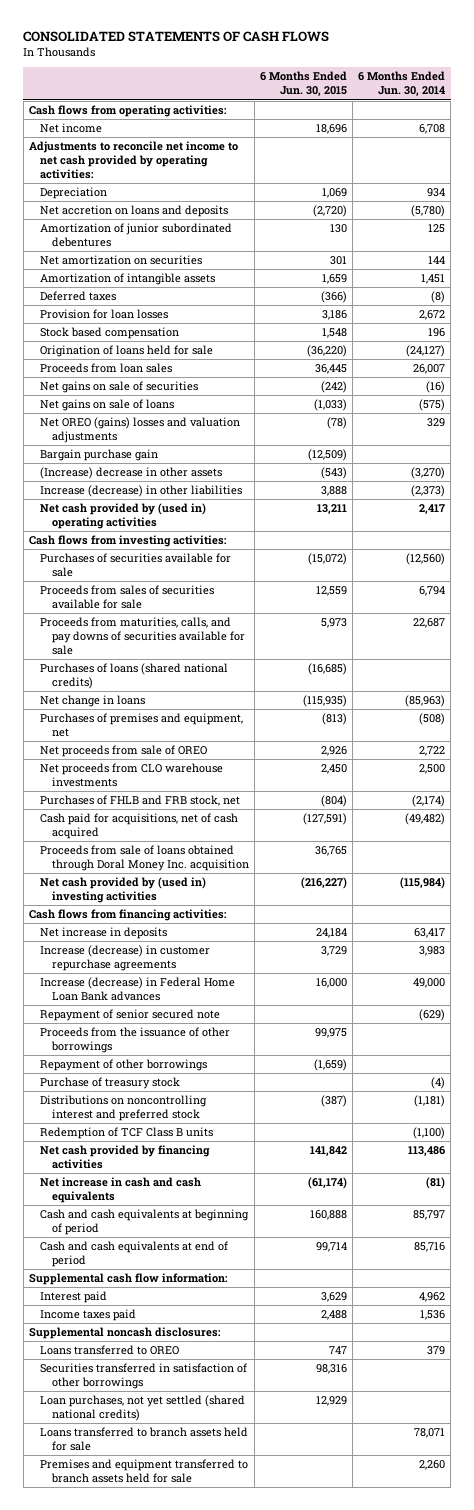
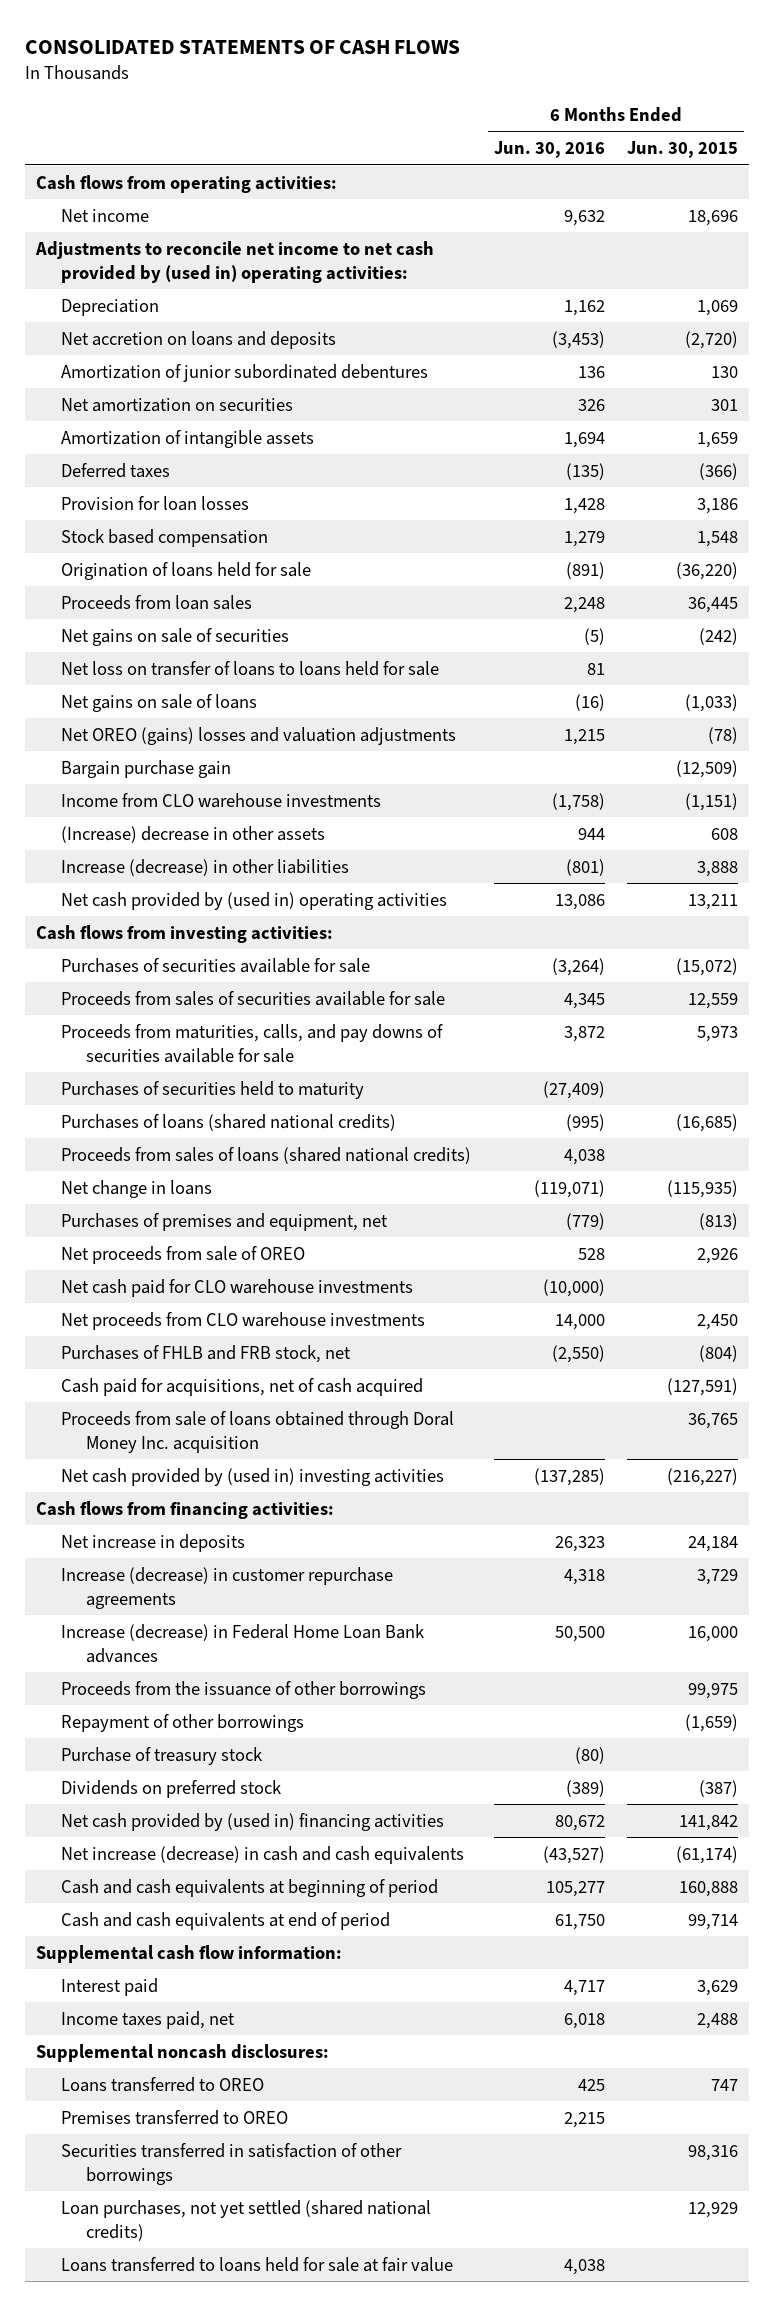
- | 6 Months Ended Jun. 30, 2015 | 6 Months Ended Jun. 30, 2014
+ | 6 Months Ended Jun. 30, 2016 | 6 Months Ended Jun. 30, 2015
- Adjustments to reconcile net income to net cash provided by operating activities:
+ Adjustments to reconcile net income to net cash provided by (used in) operating activities:
+ Net loss on transfer of loans to loans held for sale | 81 |
- (Increase) decrease in other assets | (543) | (3,270)
+ Income from CLO warehouse investments | (1,758) | (1,151)
+ (Increase) decrease in other assets | 944 | 608
+ Purchases of securities held to maturity | (27,409) |
+ Proceeds from sales of loans (shared national credits) | 4,038 |
+ Net cash paid for CLO warehouse investments | (10,000) |
- Repayment of senior secured note | | (629)
- Distributions on noncontrolling interest and preferred stock | (387) | (1,181)
- Redemption of TCF Class B units | | (1,100)
- Net cash provided by financing activities | 141,842 | 113,486
- Net increase in cash and cash equivalents | (61,174) | (81)
+ Dividends on preferred stock | (389) | (387)
+ Net cash provided by (used in) financing activities | 80,672 | 141,842
+ Net increase (decrease) in cash and cash equivalents | (43,527) | (61,174)
- Income taxes paid | 2,488 | 1,536
+ Income taxes paid, net | 6,018 | 2,488
+ Premises transferred to OREO | 2,215 |
- Loans transferred to branch assets held for sale | | 78,071
- Premises and equipment transferred to branch assets held for sale | | 2,260
+ Loans transferred to loans held for sale at fair value | 4,038 |

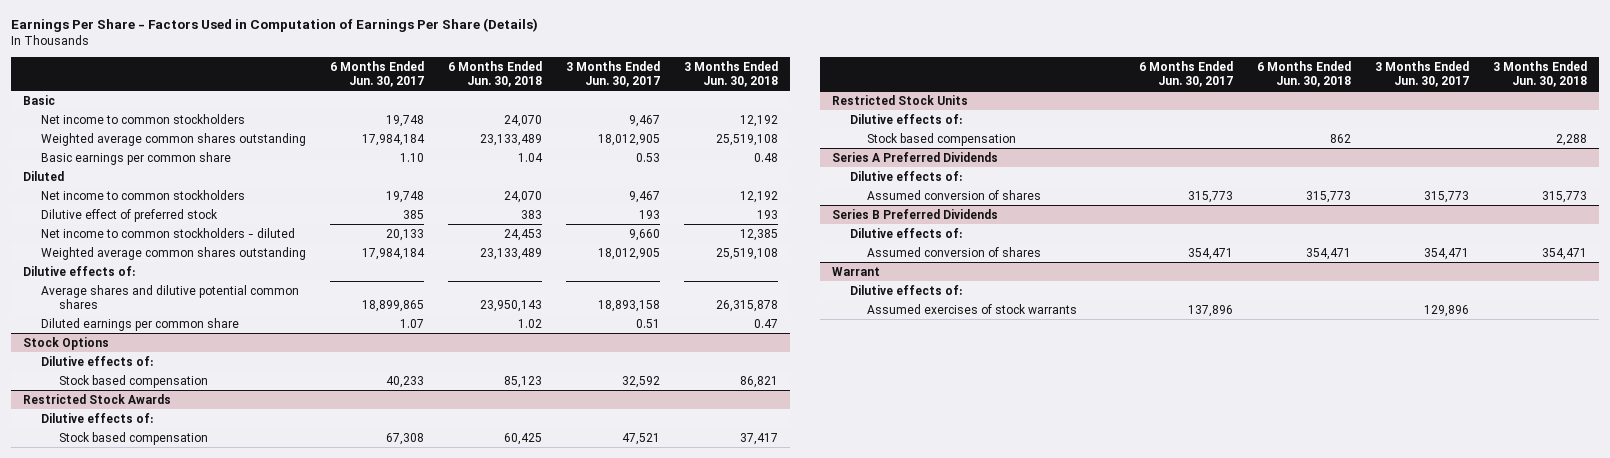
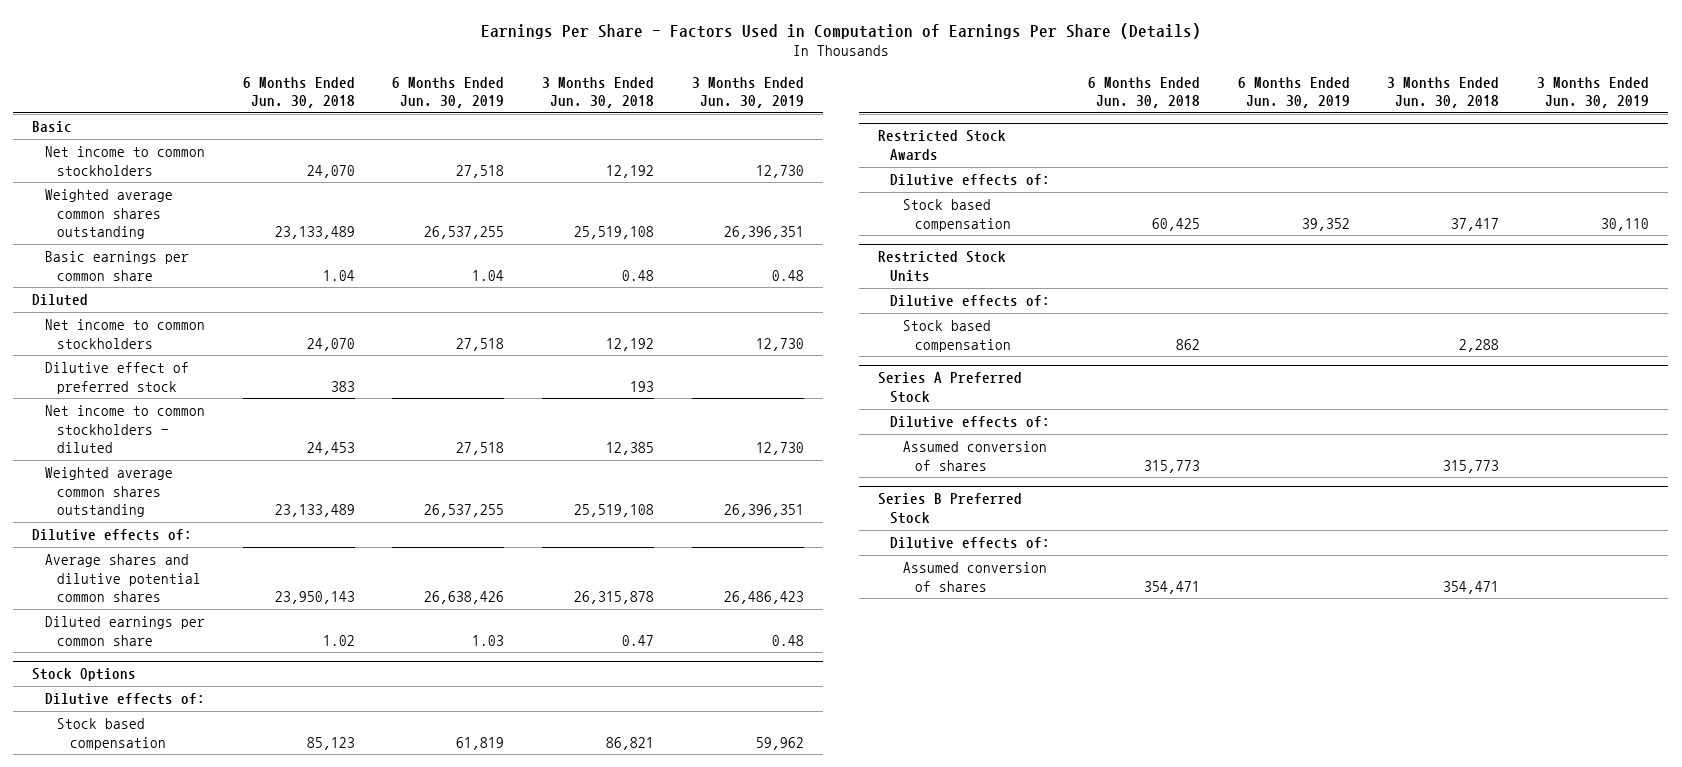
- | 6 Months Ended Jun. 30, 2017 | 6 Months Ended Jun. 30, 2018 | 3 Months Ended Jun. 30, 2017 | 3 Months Ended Jun. 30, 2018
+ | 6 Months Ended Jun. 30, 2018 | 6 Months Ended Jun. 30, 2019 | 3 Months Ended Jun. 30, 2018 | 3 Months Ended Jun. 30, 2019
- Series A Preferred Dividends
+ Series A Preferred Stock
- Series B Preferred Dividends
+ Series B Preferred Stock
- Warrant
- Dilutive effects of:
- Assumed exercises of stock warrants | 137,896 | | 129,896 |

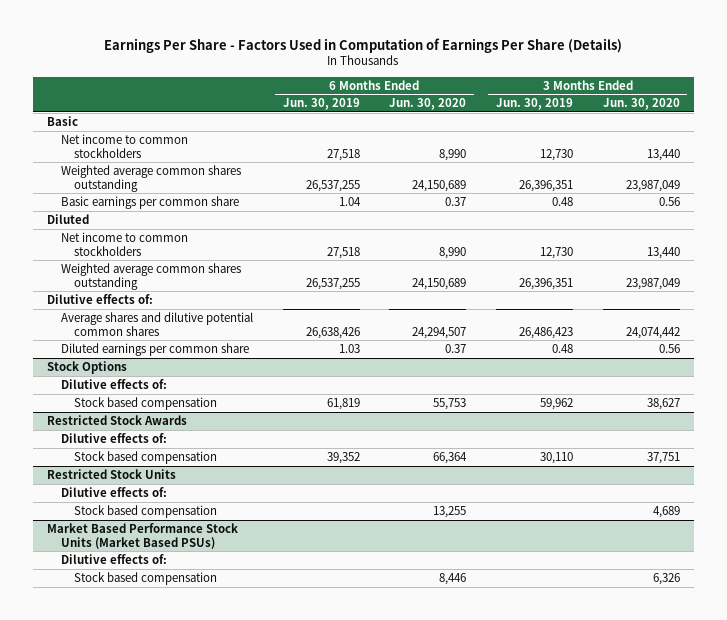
- | 6 Months Ended Jun. 30, 2018 | 6 Months Ended Jun. 30, 2019 | 3 Months Ended Jun. 30, 2018 | 3 Months Ended Jun. 30, 2019
+ | 6 Months Ended Jun. 30, 2019 | 6 Months Ended Jun. 30, 2020 | 3 Months Ended Jun. 30, 2019 | 3 Months Ended Jun. 30, 2020
- Dilutive effect of preferred stock | 383 | | 193 |
- Net income to common stockholders - diluted | 24,453 | 27,518 | 12,385 | 12,730
- Series A Preferred Stock
- Dilutive effects of:
- Assumed conversion of shares | 315,773 | | 315,773 |
- Series B Preferred Stock
+ Market Based Performance Stock Units (Market Based PSUs)
- Assumed conversion of shares | 354,471 | | 354,471 |
+ Stock based compensation | | 8,446 | | 6,326

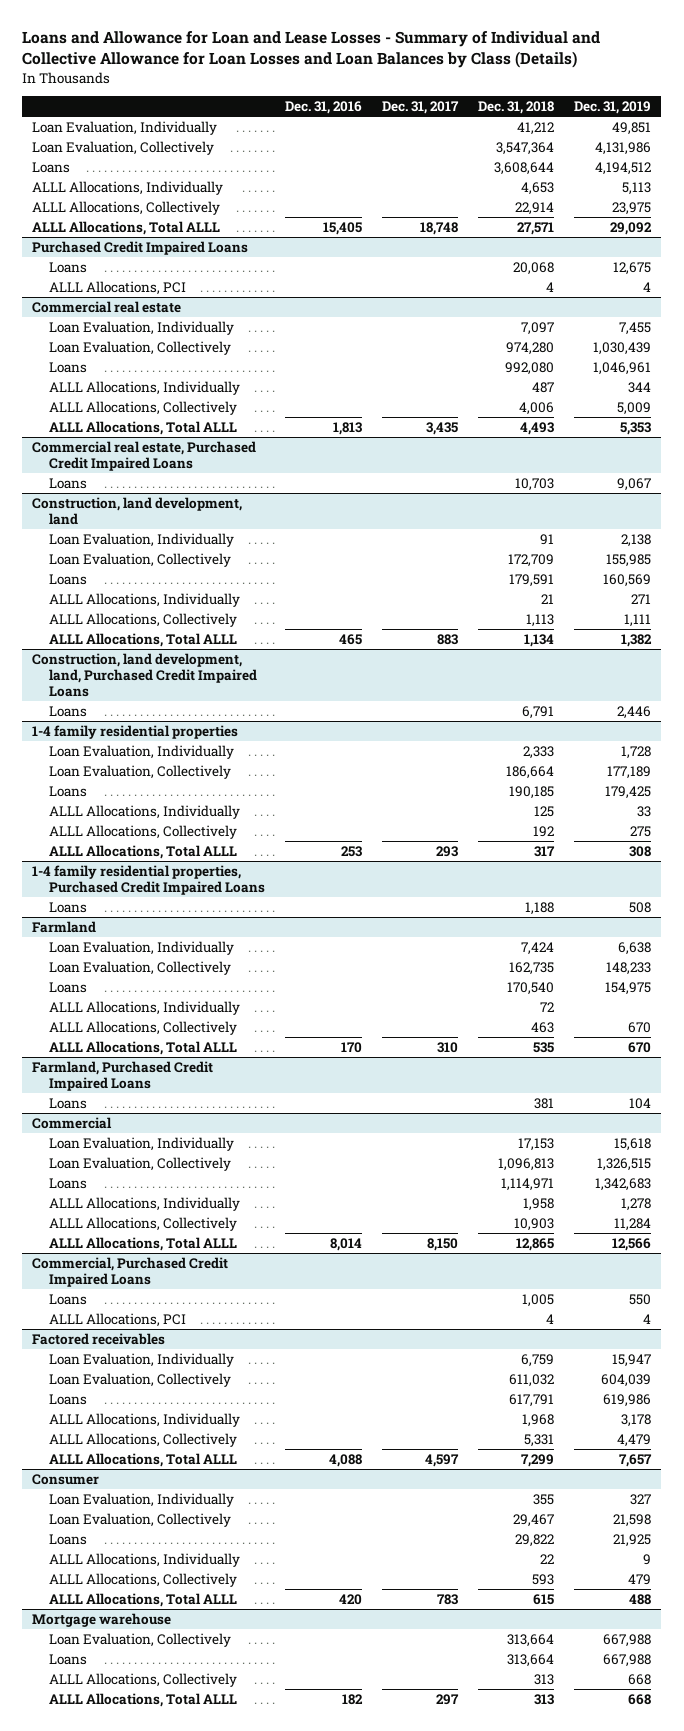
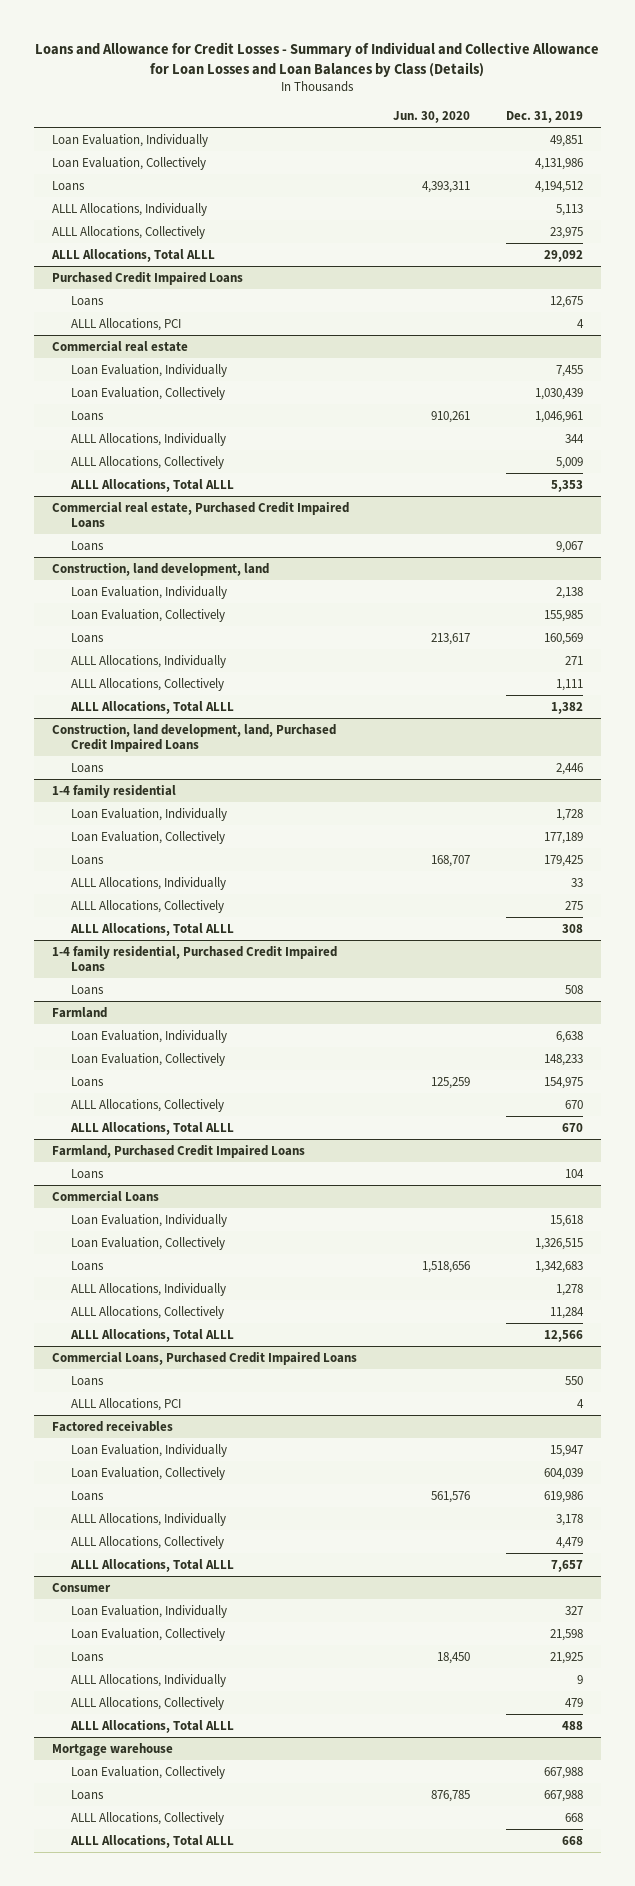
- Loans and Allowance for Loan and Lease Losses - Summary of Individual and Collective Allowance for Loan Losses and Loan Balances by Class (Details)
+ Loans and Allowance for Credit Losses - Summary of Individual and Collective Allowance for Loan Losses and Loan Balances by Class (Details)
- | Dec. 31, 2016 | Dec. 31, 2017 | Dec. 31, 2018 | Dec. 31, 2019
+ | Jun. 30, 2020 | Dec. 31, 2019
- 1-4 family residential properties
+ 1-4 family residential
- 1-4 family residential properties, Purchased Credit Impaired Loans
+ 1-4 family residential, Purchased Credit Impaired Loans
@ Farmland
- ALLL Allocations, Individually | | | 72 |
- Commercial
+ Commercial Loans
- Commercial, Purchased Credit Impaired Loans
+ Commercial Loans, Purchased Credit Impaired Loans

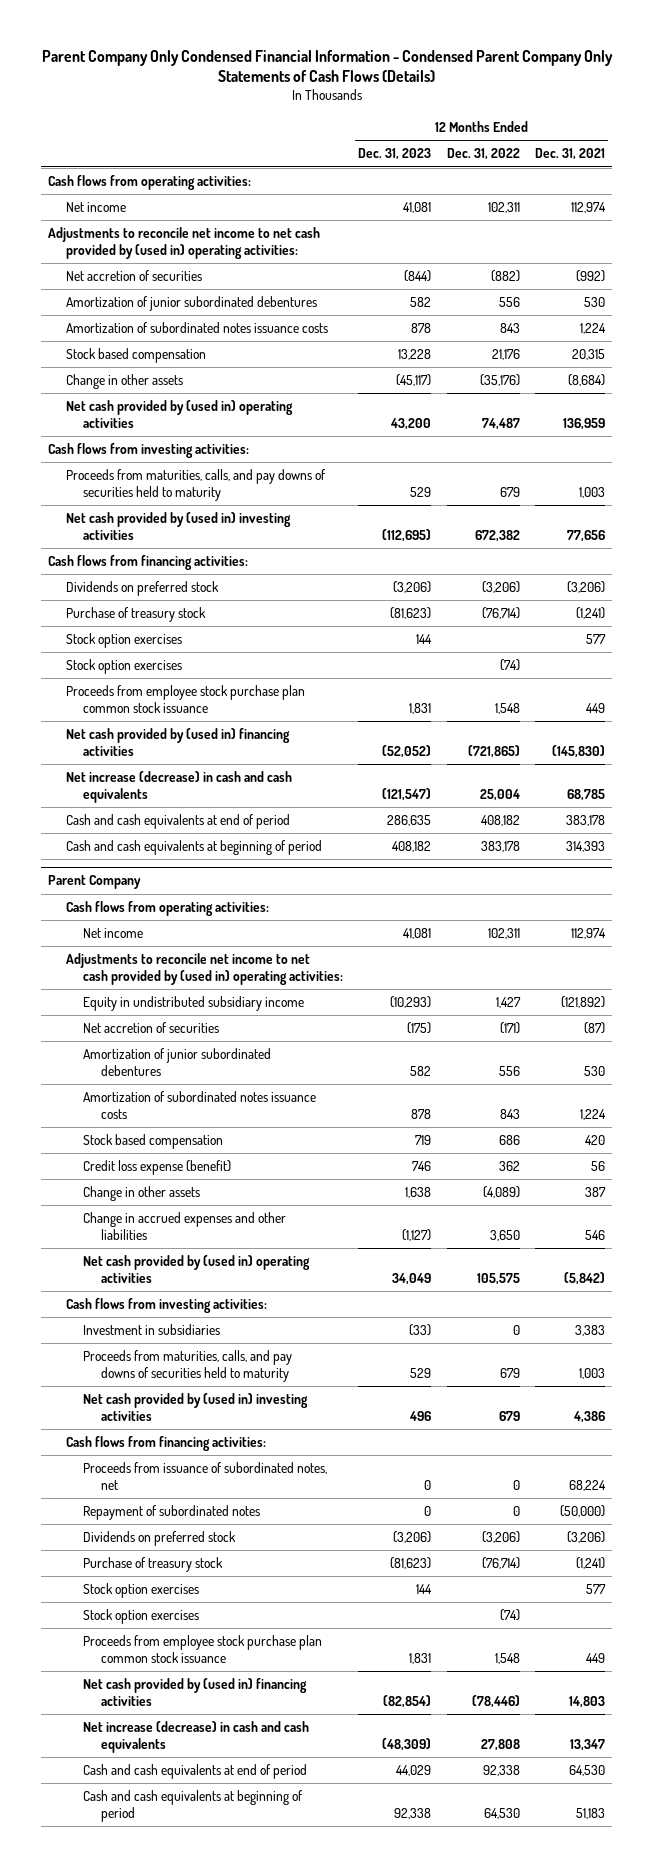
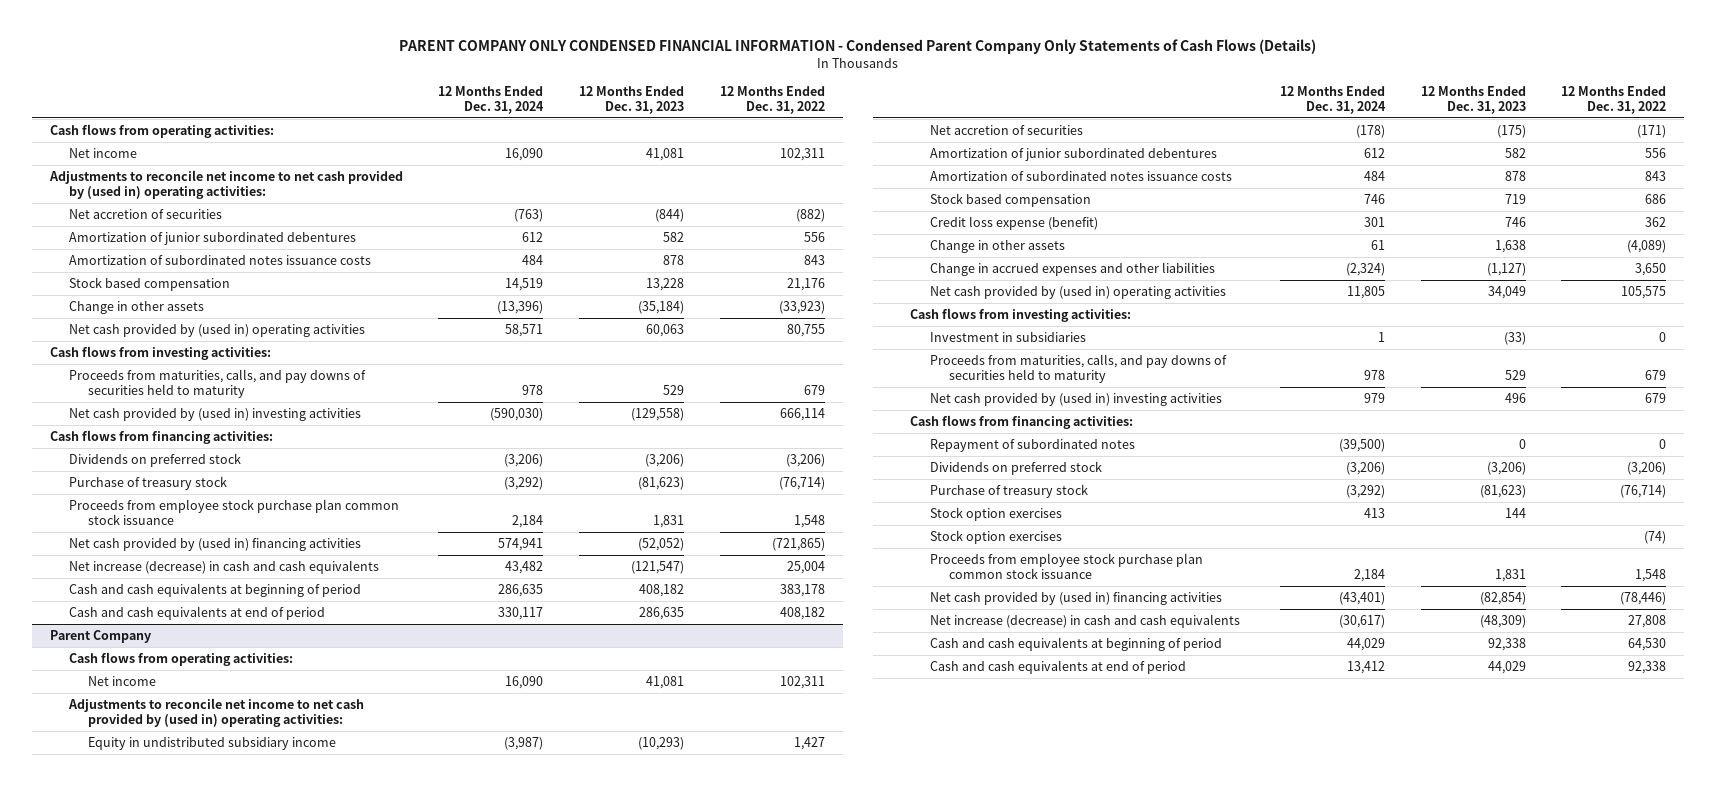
- Parent Company Only Condensed Financial Information - Condensed Parent Company Only Statements of Cash Flows (Details)
+ PARENT COMPANY ONLY CONDENSED FINANCIAL INFORMATION - Condensed Parent Company Only Statements of Cash Flows (Details)
- | 12 Months Ended Dec. 31, 2023 | 12 Months Ended Dec. 31, 2022 | 12 Months Ended Dec. 31, 2021
+ | 12 Months Ended Dec. 31, 2024 | 12 Months Ended Dec. 31, 2023 | 12 Months Ended Dec. 31, 2022
- Change in other assets | (45,117) | (35,176) | (8,684)
- Net cash provided by (used in) operating activities | 43,200 | 74,487 | 136,959
+ Change in other assets | (13,396) | (35,184) | (33,923)
+ Net cash provided by (used in) operating activities | 58,571 | 60,063 | 80,755
- Net cash provided by (used in) investing activities | (112,695) | 672,382 | 77,656
+ Net cash provided by (used in) investing activities | (590,030) | (129,558) | 666,114
- Stock option exercises | 144 | | 577
- Stock option exercises | | (74) |
moved down: Cash and cash equivalents at end of period | 330,117 | 286,635 | 408,182
@ Parent Company
- Proceeds from issuance of subordinated notes, net | 0 | 0 | 68,224
moved down: Cash and cash equivalents at end of period | 13,412 | 44,029 | 92,338

